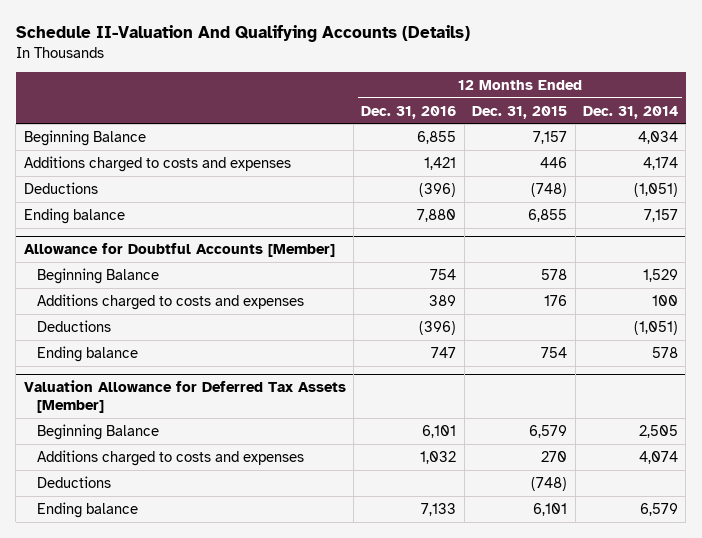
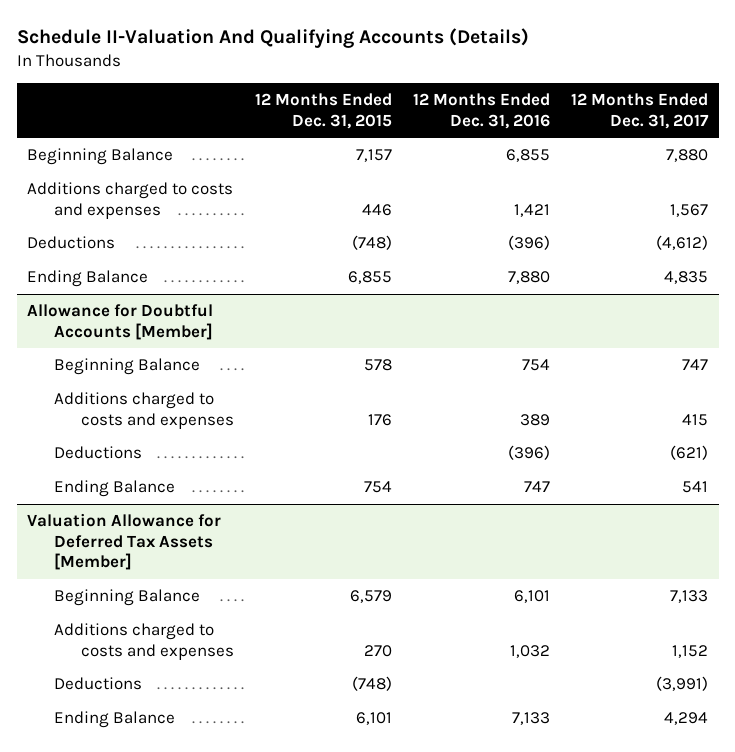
- | 12 Months Ended Dec. 31, 2016 | 12 Months Ended Dec. 31, 2015 | 12 Months Ended Dec. 31, 2014
+ | 12 Months Ended Dec. 31, 2015 | 12 Months Ended Dec. 31, 2016 | 12 Months Ended Dec. 31, 2017
- Ending balance | 7,880 | 6,855 | 7,157
+ Ending Balance | 6,855 | 7,880 | 4,835
@ Allowance for Doubtful Accounts [Member]
- Ending balance | 747 | 754 | 578
+ Ending Balance | 754 | 747 | 541
@ Valuation Allowance for Deferred Tax Assets [Member]
- Ending balance | 7,133 | 6,101 | 6,579
+ Ending Balance | 6,101 | 7,133 | 4,294

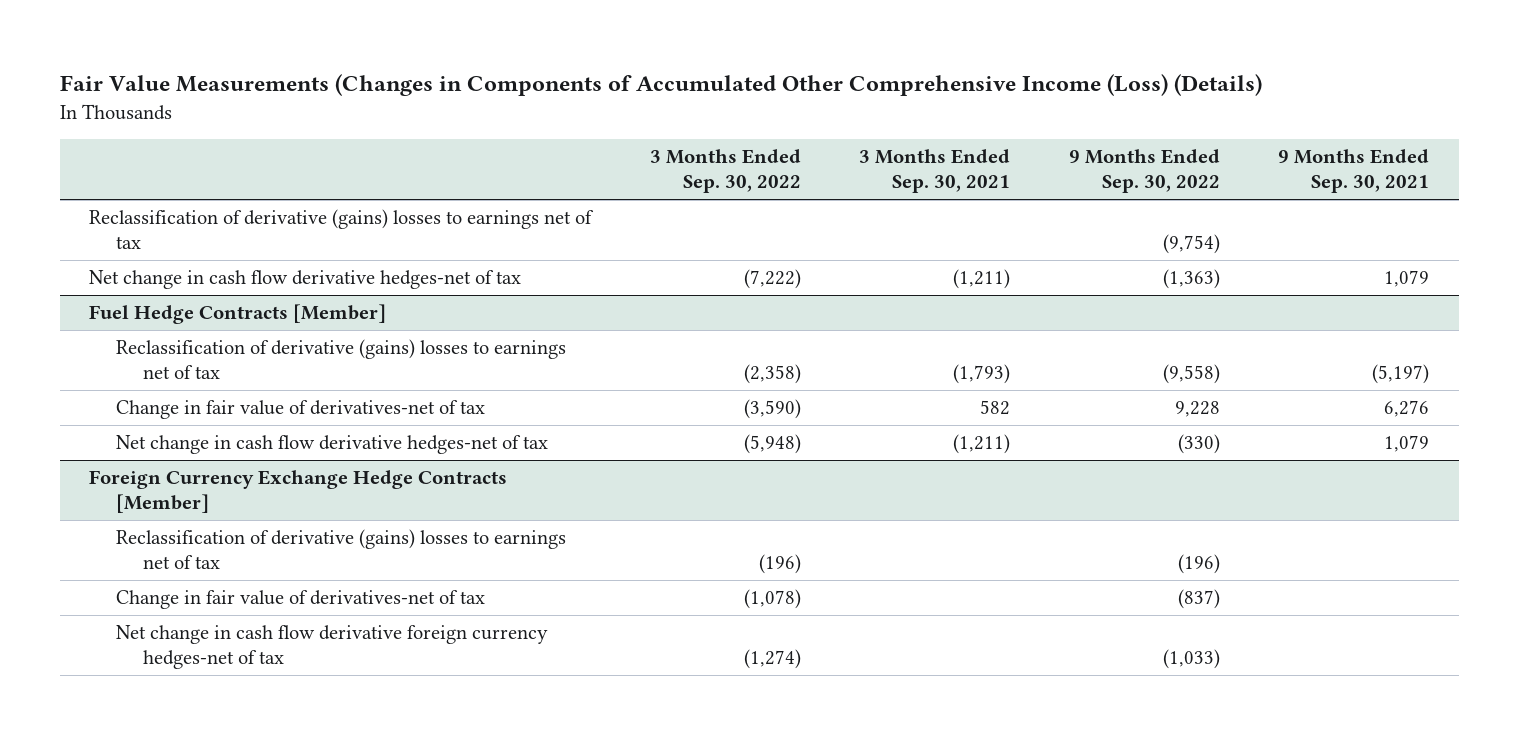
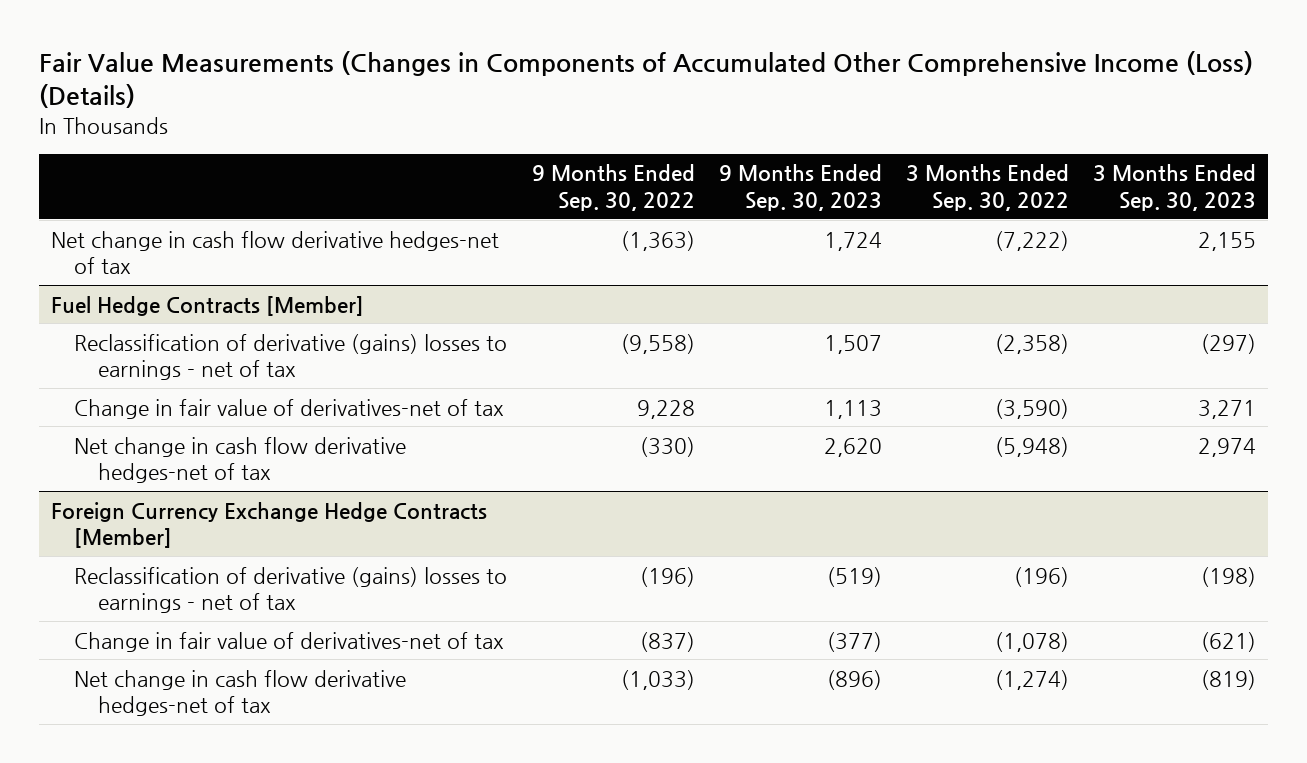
- | 3 Months Ended Sep. 30, 2022 | 3 Months Ended Sep. 30, 2021 | 9 Months Ended Sep. 30, 2022 | 9 Months Ended Sep. 30, 2021
+ | 9 Months Ended Sep. 30, 2022 | 9 Months Ended Sep. 30, 2023 | 3 Months Ended Sep. 30, 2022 | 3 Months Ended Sep. 30, 2023
- Reclassification of derivative (gains) losses to earnings net of tax | | | (9,754) |
@ Fuel Hedge Contracts [Member]
- Reclassification of derivative (gains) losses to earnings net of tax | (2,358) | (1,793) | (9,558) | (5,197)
+ Reclassification of derivative (gains) losses to earnings - net of tax | (9,558) | 1,507 | (2,358) | (297)
@ Foreign Currency Exchange Hedge Contracts [Member]
- Reclassification of derivative (gains) losses to earnings net of tax | (196) | | (196) |
+ Reclassification of derivative (gains) losses to earnings - net of tax | (196) | (519) | (196) | (198)
- Net change in cash flow derivative foreign currency hedges-net of tax | (1,274) | | (1,033) |
+ Net change in cash flow derivative hedges-net of tax | (1,033) | (896) | (1,274) | (819)

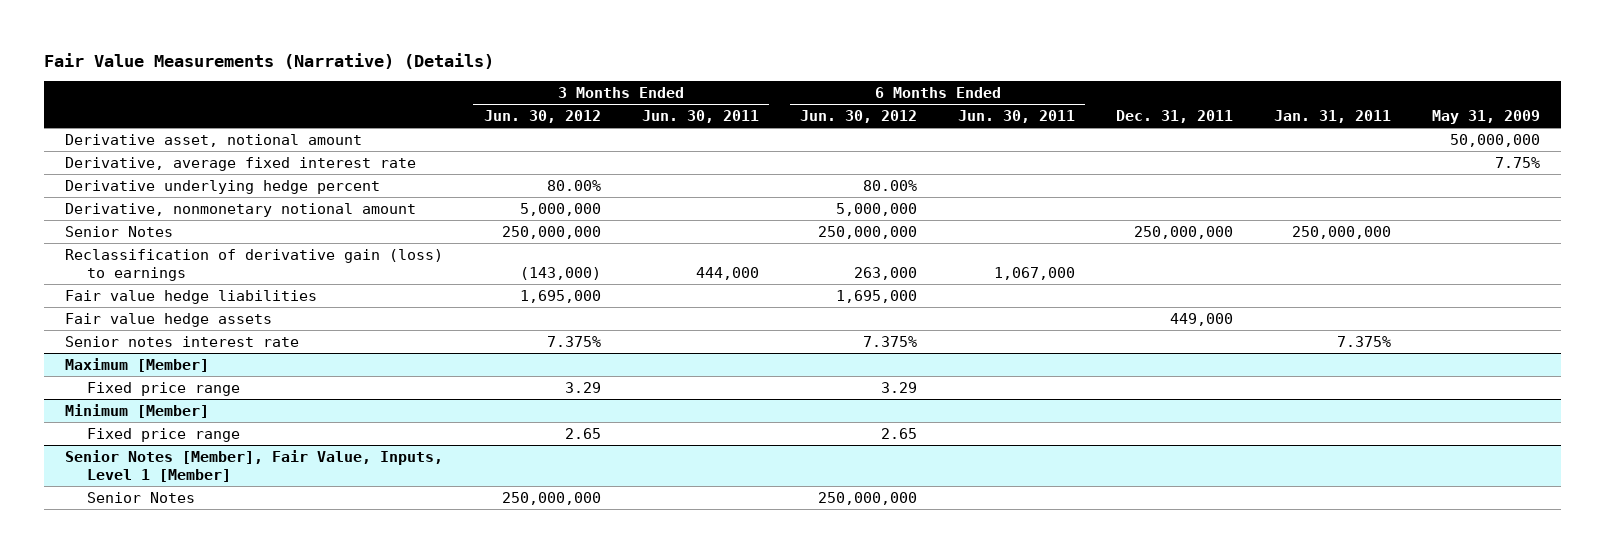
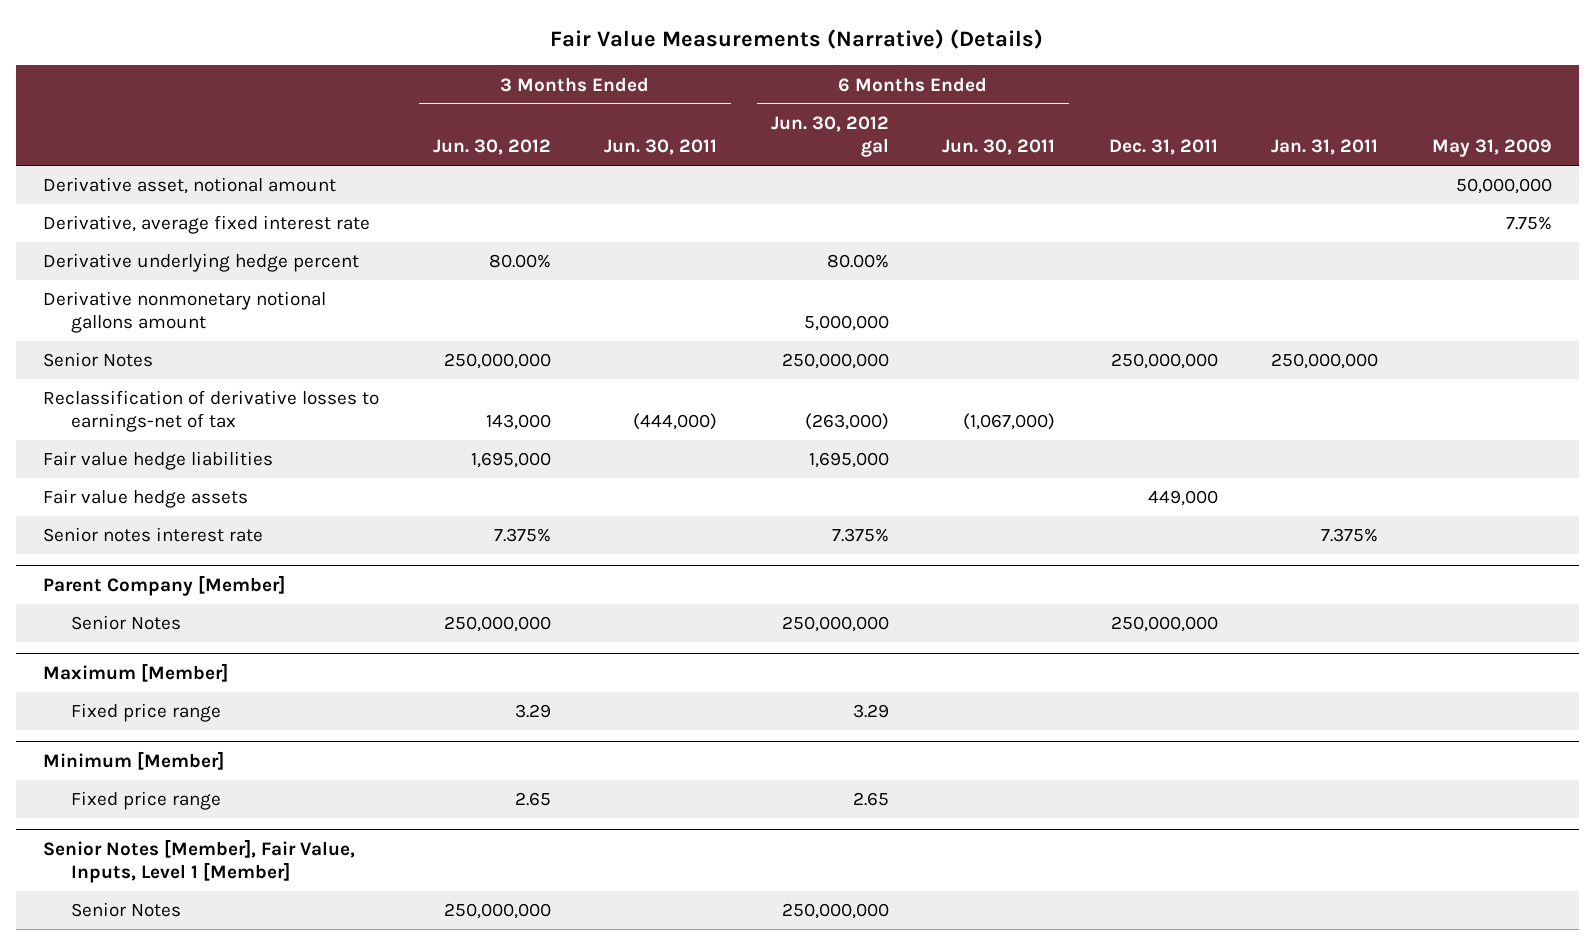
- | 3 Months Ended Jun. 30, 2012 | 3 Months Ended Jun. 30, 2011 | 6 Months Ended Jun. 30, 2012 | 6 Months Ended Jun. 30, 2011 | Dec. 31, 2011 | Jan. 31, 2011 | May 31, 2009
+ | 3 Months Ended Jun. 30, 2012 | 3 Months Ended Jun. 30, 2011 | 6 Months Ended Jun. 30, 2012 gal | 6 Months Ended Jun. 30, 2011 | Dec. 31, 2011 | Jan. 31, 2011 | May 31, 2009
- Derivative, nonmonetary notional amount | 5,000,000 | | 5,000,000 | | | |
+ Derivative nonmonetary notional gallons amount | | | 5,000,000 | | | |
- Reclassification of derivative gain (loss) to earnings | (143,000) | 444,000 | 263,000 | 1,067,000 | | |
+ Reclassification of derivative losses to earnings-net of tax | 143,000 | (444,000) | (263,000) | (1,067,000) | | |
+ Parent Company [Member]
+ Senior Notes | 250,000,000 | | 250,000,000 | | 250,000,000 | |

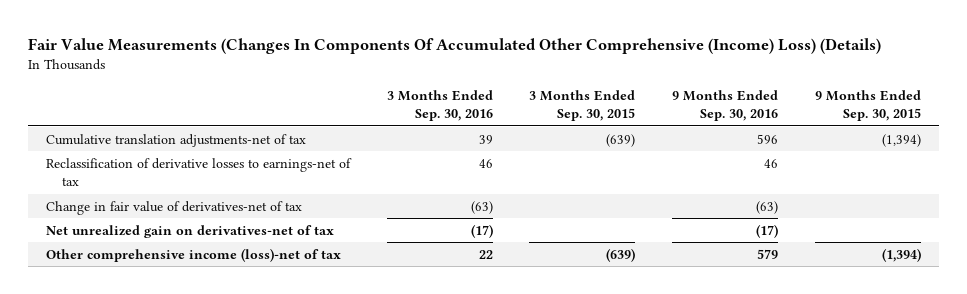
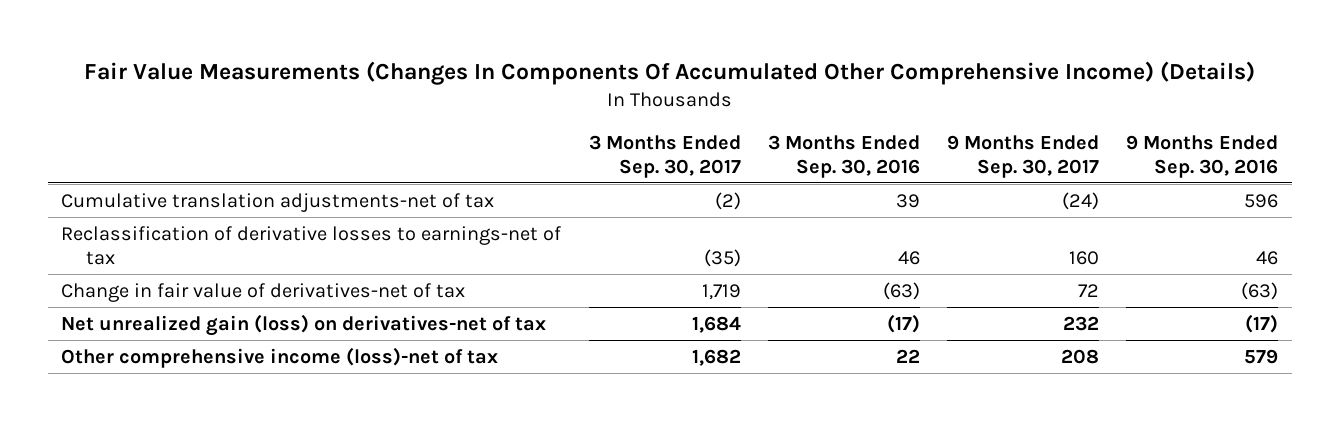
- Fair Value Measurements (Changes In Components Of Accumulated Other Comprehensive (Income) Loss) (Details)
+ Fair Value Measurements (Changes In Components Of Accumulated Other Comprehensive Income) (Details)
- | 3 Months Ended Sep. 30, 2016 | 3 Months Ended Sep. 30, 2015 | 9 Months Ended Sep. 30, 2016 | 9 Months Ended Sep. 30, 2015
+ | 3 Months Ended Sep. 30, 2017 | 3 Months Ended Sep. 30, 2016 | 9 Months Ended Sep. 30, 2017 | 9 Months Ended Sep. 30, 2016
- Net unrealized gain on derivatives-net of tax | (17) | | (17) |
+ Net unrealized gain (loss) on derivatives-net of tax | 1,684 | (17) | 232 | (17)

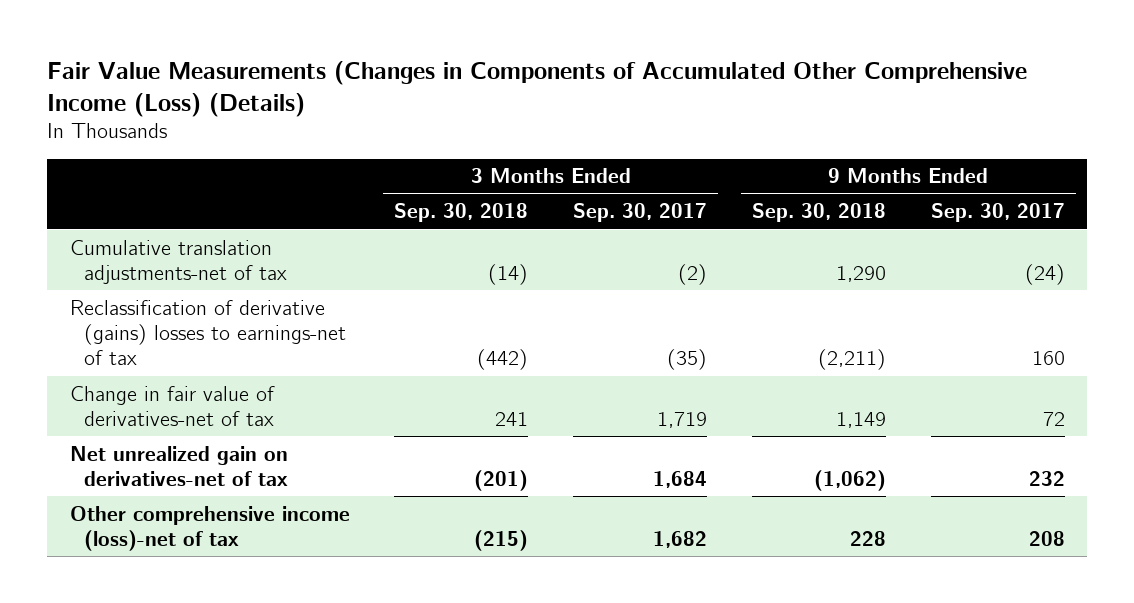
- Fair Value Measurements (Changes In Components Of Accumulated Other Comprehensive Income) (Details)
+ Fair Value Measurements (Changes in Components of Accumulated Other Comprehensive Income (Loss) (Details)
- | 3 Months Ended Sep. 30, 2017 | 3 Months Ended Sep. 30, 2016 | 9 Months Ended Sep. 30, 2017 | 9 Months Ended Sep. 30, 2016
+ | 3 Months Ended Sep. 30, 2018 | 3 Months Ended Sep. 30, 2017 | 9 Months Ended Sep. 30, 2018 | 9 Months Ended Sep. 30, 2017
- Reclassification of derivative losses to earnings-net of tax | (35) | 46 | 160 | 46
+ Reclassification of derivative (gains) losses to earnings-net of tax | (442) | (35) | (2,211) | 160
- Net unrealized gain (loss) on derivatives-net of tax | 1,684 | (17) | 232 | (17)
+ Net unrealized gain on derivatives-net of tax | (201) | 1,684 | (1,062) | 232

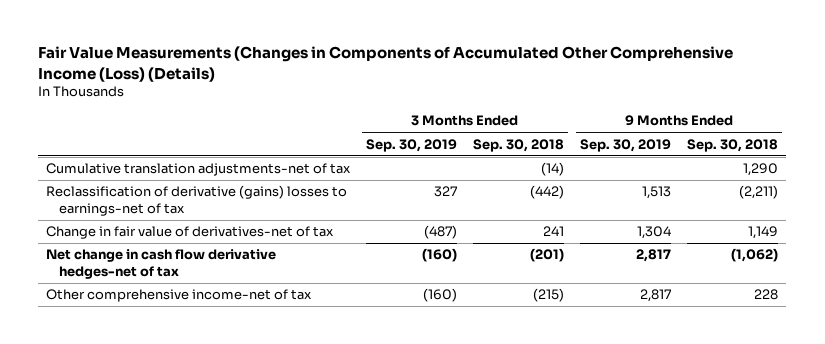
- | 3 Months Ended Sep. 30, 2018 | 3 Months Ended Sep. 30, 2017 | 9 Months Ended Sep. 30, 2018 | 9 Months Ended Sep. 30, 2017
+ | 3 Months Ended Sep. 30, 2019 | 3 Months Ended Sep. 30, 2018 | 9 Months Ended Sep. 30, 2019 | 9 Months Ended Sep. 30, 2018
- Net unrealized gain on derivatives-net of tax | (201) | 1,684 | (1,062) | 232
- Other comprehensive income (loss)-net of tax | (215) | 1,682 | 228 | 208
+ Net change in cash flow derivative hedges-net of tax | (160) | (201) | 2,817 | (1,062)
+ Other comprehensive income-net of tax | (160) | (215) | 2,817 | 228

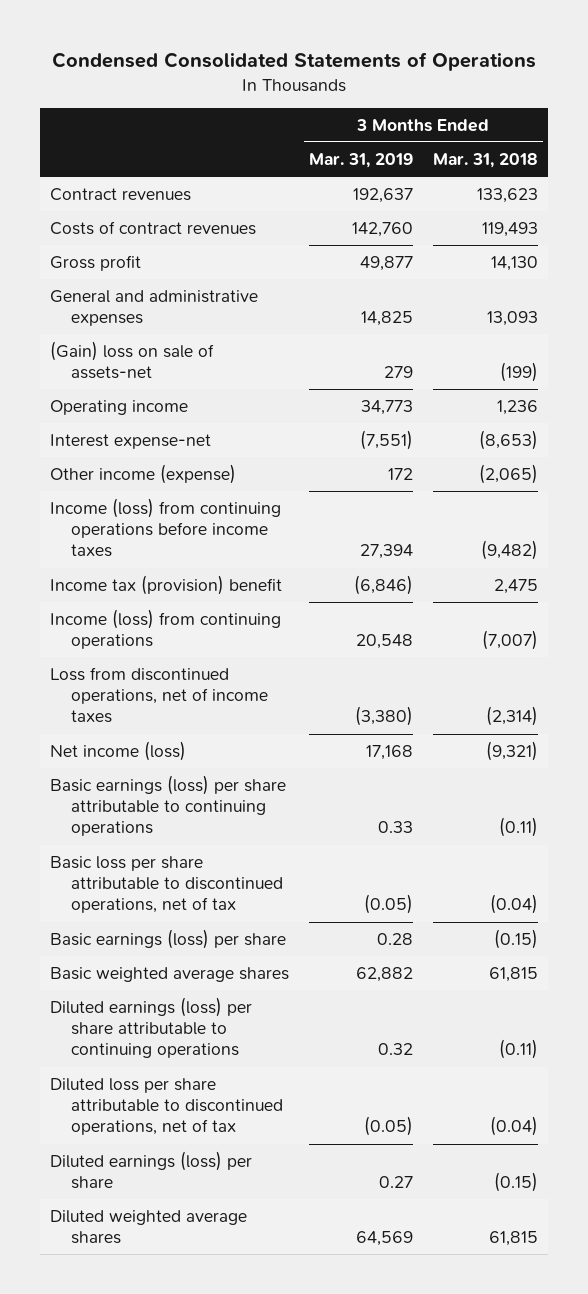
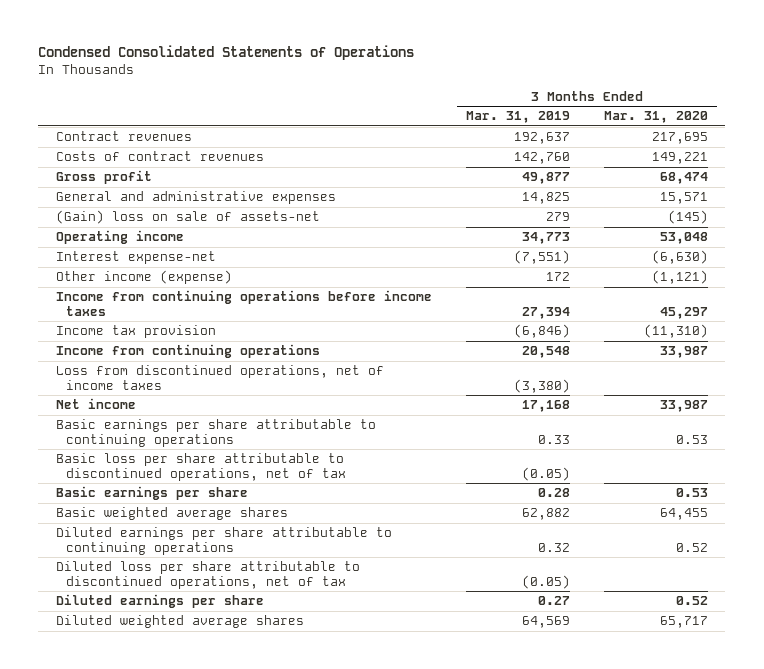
- | 3 Months Ended Mar. 31, 2019 | 3 Months Ended Mar. 31, 2018
+ | 3 Months Ended Mar. 31, 2019 | 3 Months Ended Mar. 31, 2020
- Income (loss) from continuing operations before income taxes | 27,394 | (9,482)
- Income tax (provision) benefit | (6,846) | 2,475
- Income (loss) from continuing operations | 20,548 | (7,007)
+ Income from continuing operations before income taxes | 27,394 | 45,297
+ Income tax provision | (6,846) | (11,310)
+ Income from continuing operations | 20,548 | 33,987
- Net income (loss) | 17,168 | (9,321)
- Basic earnings (loss) per share attributable to continuing operations | 0.33 | (0.11)
+ Net income | 17,168 | 33,987
+ Basic earnings per share attributable to continuing operations | 0.33 | 0.53
- Basic earnings (loss) per share | 0.28 | (0.15)
+ Basic earnings per share | 0.28 | 0.53
- Diluted earnings (loss) per share attributable to continuing operations | 0.32 | (0.11)
+ Diluted earnings per share attributable to continuing operations | 0.32 | 0.52
- Diluted earnings (loss) per share | 0.27 | (0.15)
+ Diluted earnings per share | 0.27 | 0.52

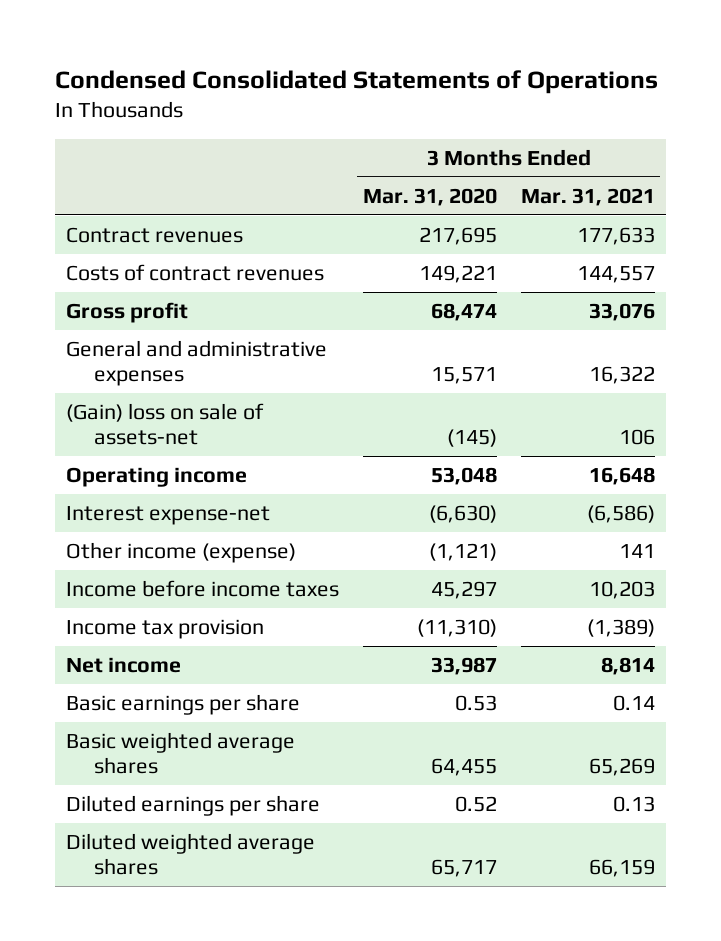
- | 3 Months Ended Mar. 31, 2019 | 3 Months Ended Mar. 31, 2020
+ | 3 Months Ended Mar. 31, 2020 | 3 Months Ended Mar. 31, 2021
- Income from continuing operations before income taxes | 27,394 | 45,297
+ Income before income taxes | 45,297 | 10,203
- Income from continuing operations | 20,548 | 33,987
- Loss from discontinued operations, net of income taxes | (3,380) |
- Basic earnings per share attributable to continuing operations | 0.33 | 0.53
- Basic loss per share attributable to discontinued operations, net of tax | (0.05) |
- Diluted earnings per share attributable to continuing operations | 0.32 | 0.52
- Diluted loss per share attributable to discontinued operations, net of tax | (0.05) |

